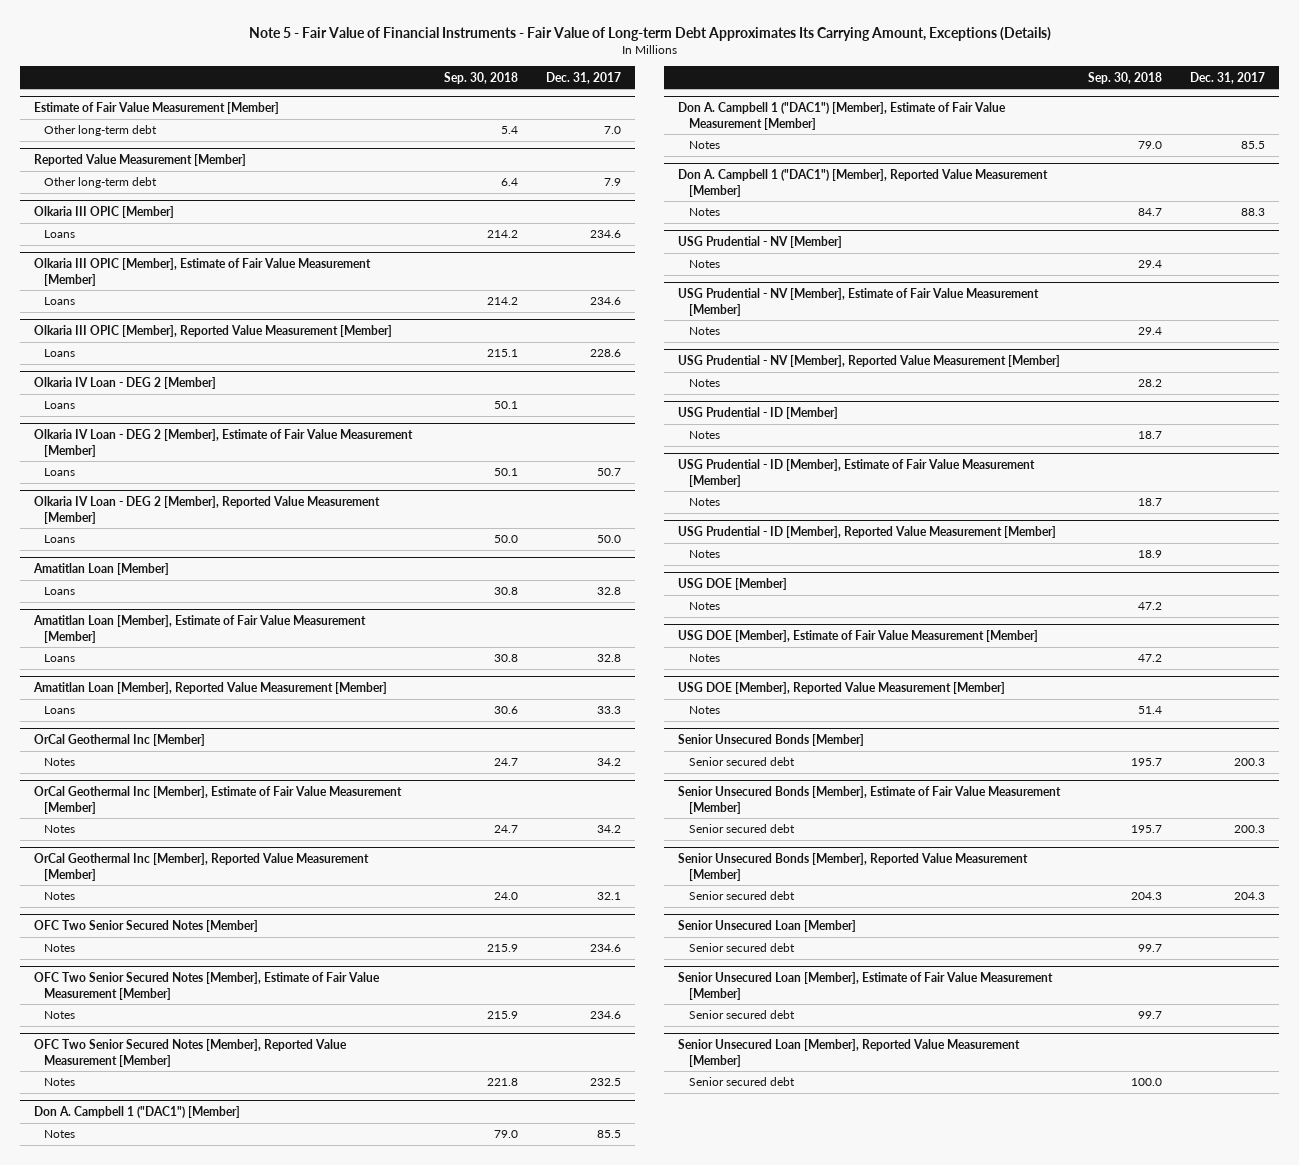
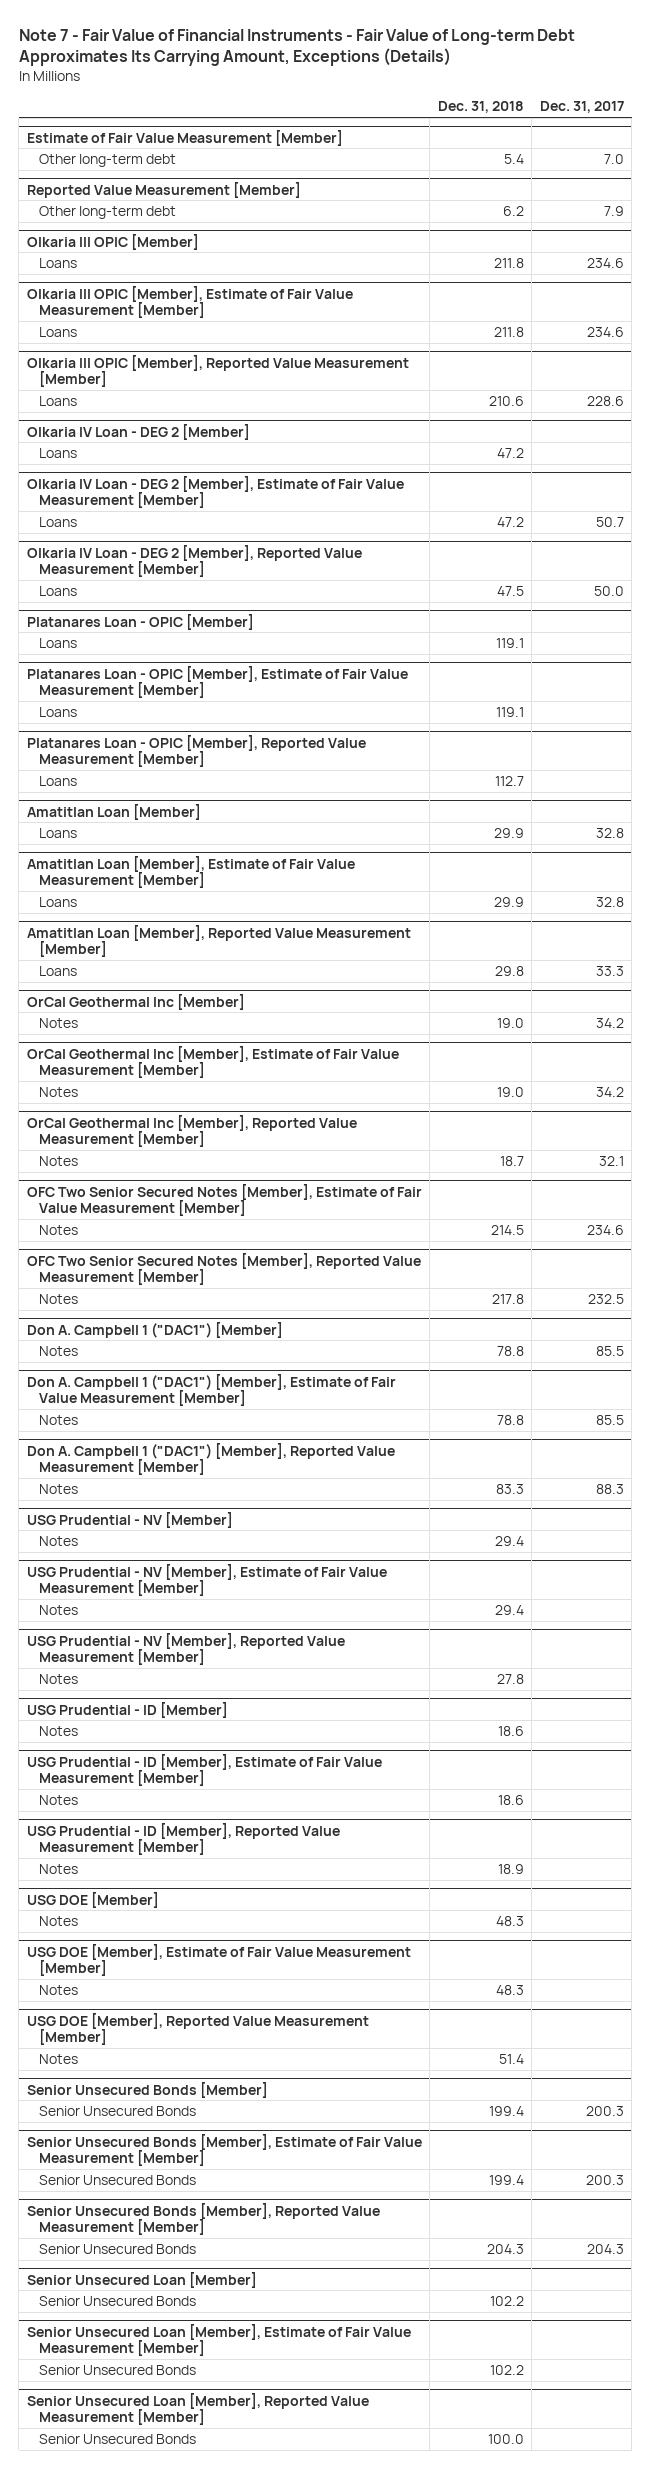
- Note 5 - Fair Value of Financial Instruments - Fair Value of Long-term Debt Approximates Its Carrying Amount, Exceptions (Details)
+ Note 7 - Fair Value of Financial Instruments - Fair Value of Long-term Debt Approximates Its Carrying Amount, Exceptions (Details)
- | Sep. 30, 2018 | Dec. 31, 2017
+ | Dec. 31, 2018 | Dec. 31, 2017
+ Platanares Loan - OPIC [Member]
+ Loans | 119.1 |
+ Platanares Loan - OPIC [Member], Estimate of Fair Value Measurement [Member]
+ Loans | 119.1 |
+ Platanares Loan - OPIC [Member], Reported Value Measurement [Member]
+ Loans | 112.7 |
- OFC Two Senior Secured Notes [Member]
- Notes | 215.9 | 234.6
@ Senior Unsecured Bonds [Member]
- Senior secured debt | 195.7 | 200.3
+ Senior Unsecured Bonds | 199.4 | 200.3
@ Senior Unsecured Bonds [Member], Estimate of Fair Value Measurement [Member]
- Senior secured debt | 195.7 | 200.3
+ Senior Unsecured Bonds | 199.4 | 200.3
@ Senior Unsecured Bonds [Member], Reported Value Measurement [Member]
- Senior secured debt | 204.3 | 204.3
+ Senior Unsecured Bonds | 204.3 | 204.3
@ Senior Unsecured Loan [Member]
- Senior secured debt | 99.7 |
+ Senior Unsecured Bonds | 102.2 |
@ Senior Unsecured Loan [Member], Estimate of Fair Value Measurement [Member]
- Senior secured debt | 99.7 |
+ Senior Unsecured Bonds | 102.2 |
@ Senior Unsecured Loan [Member], Reported Value Measurement [Member]
- Senior secured debt | 100.0 |
+ Senior Unsecured Bonds | 100.0 |

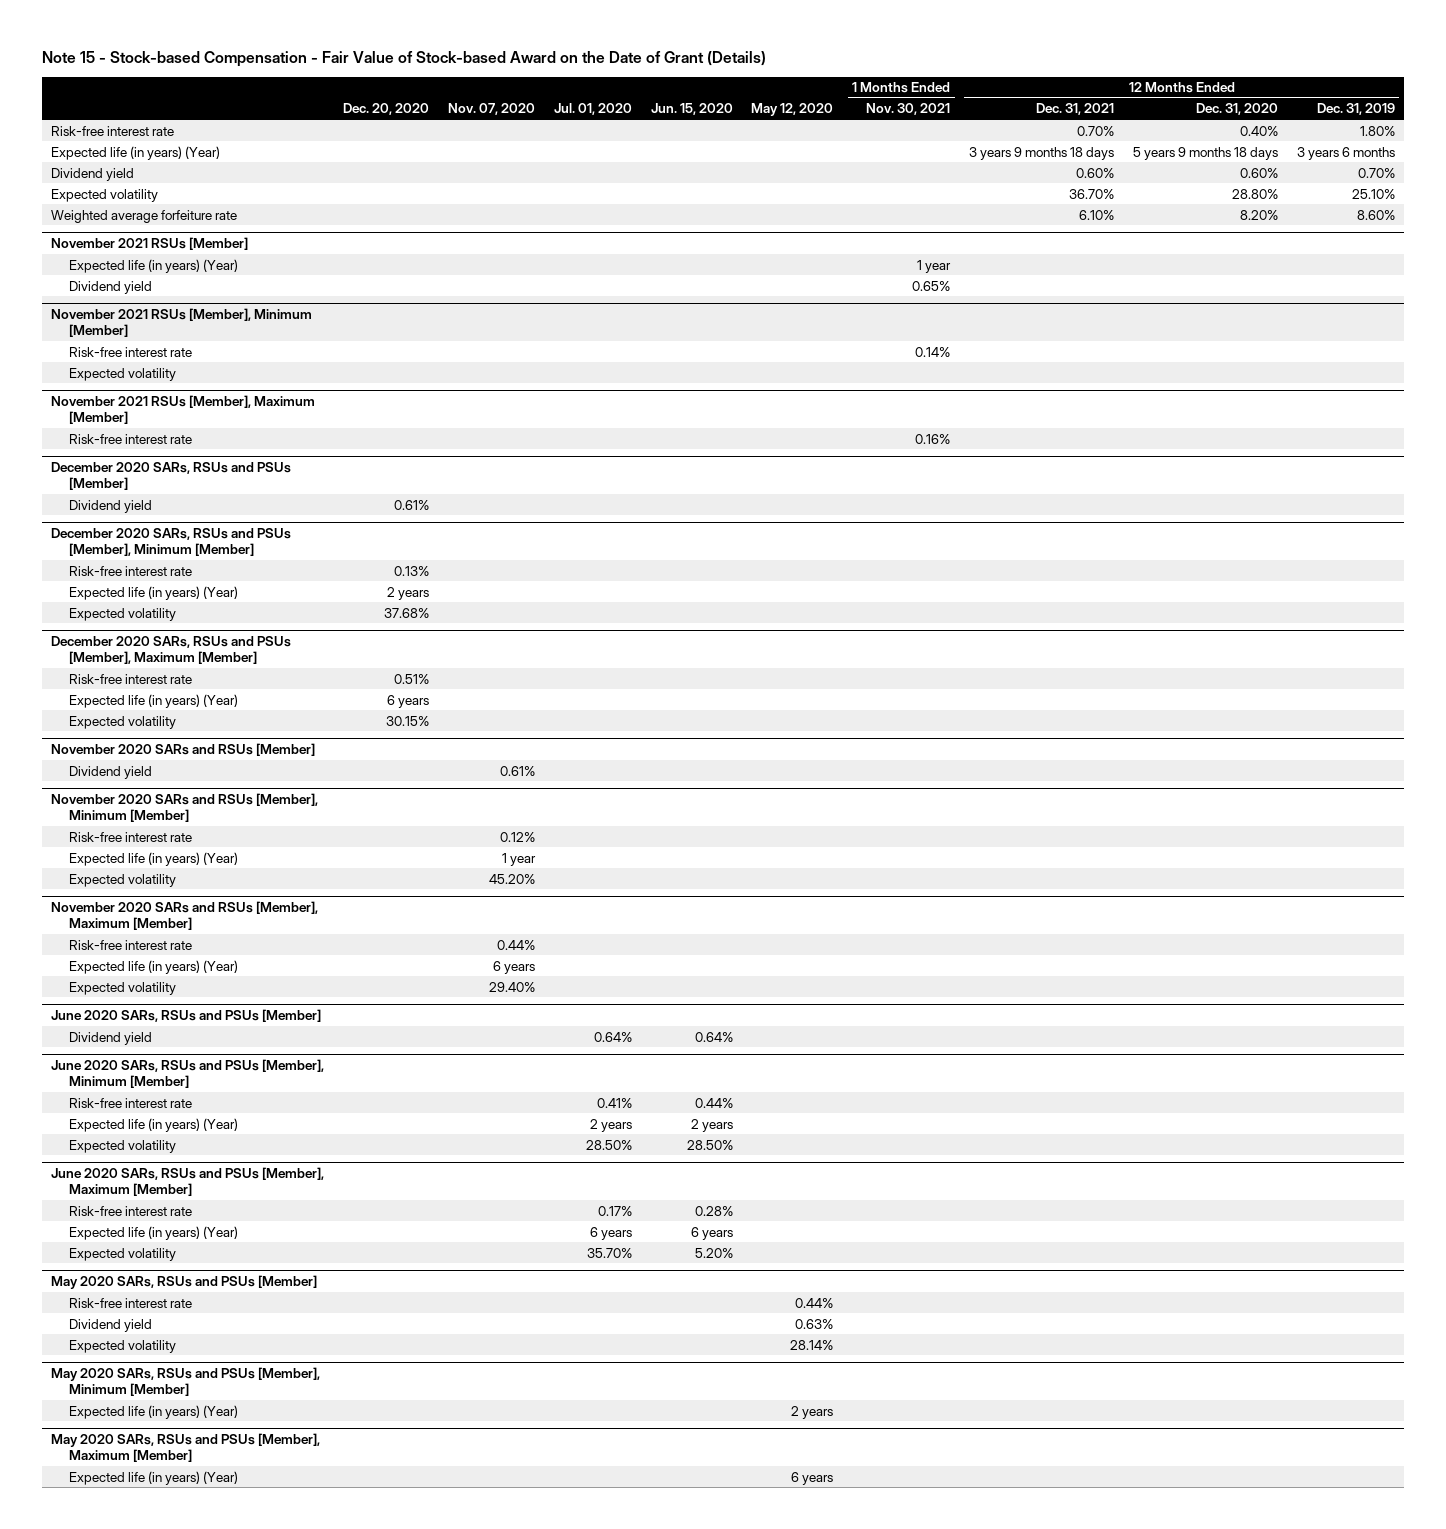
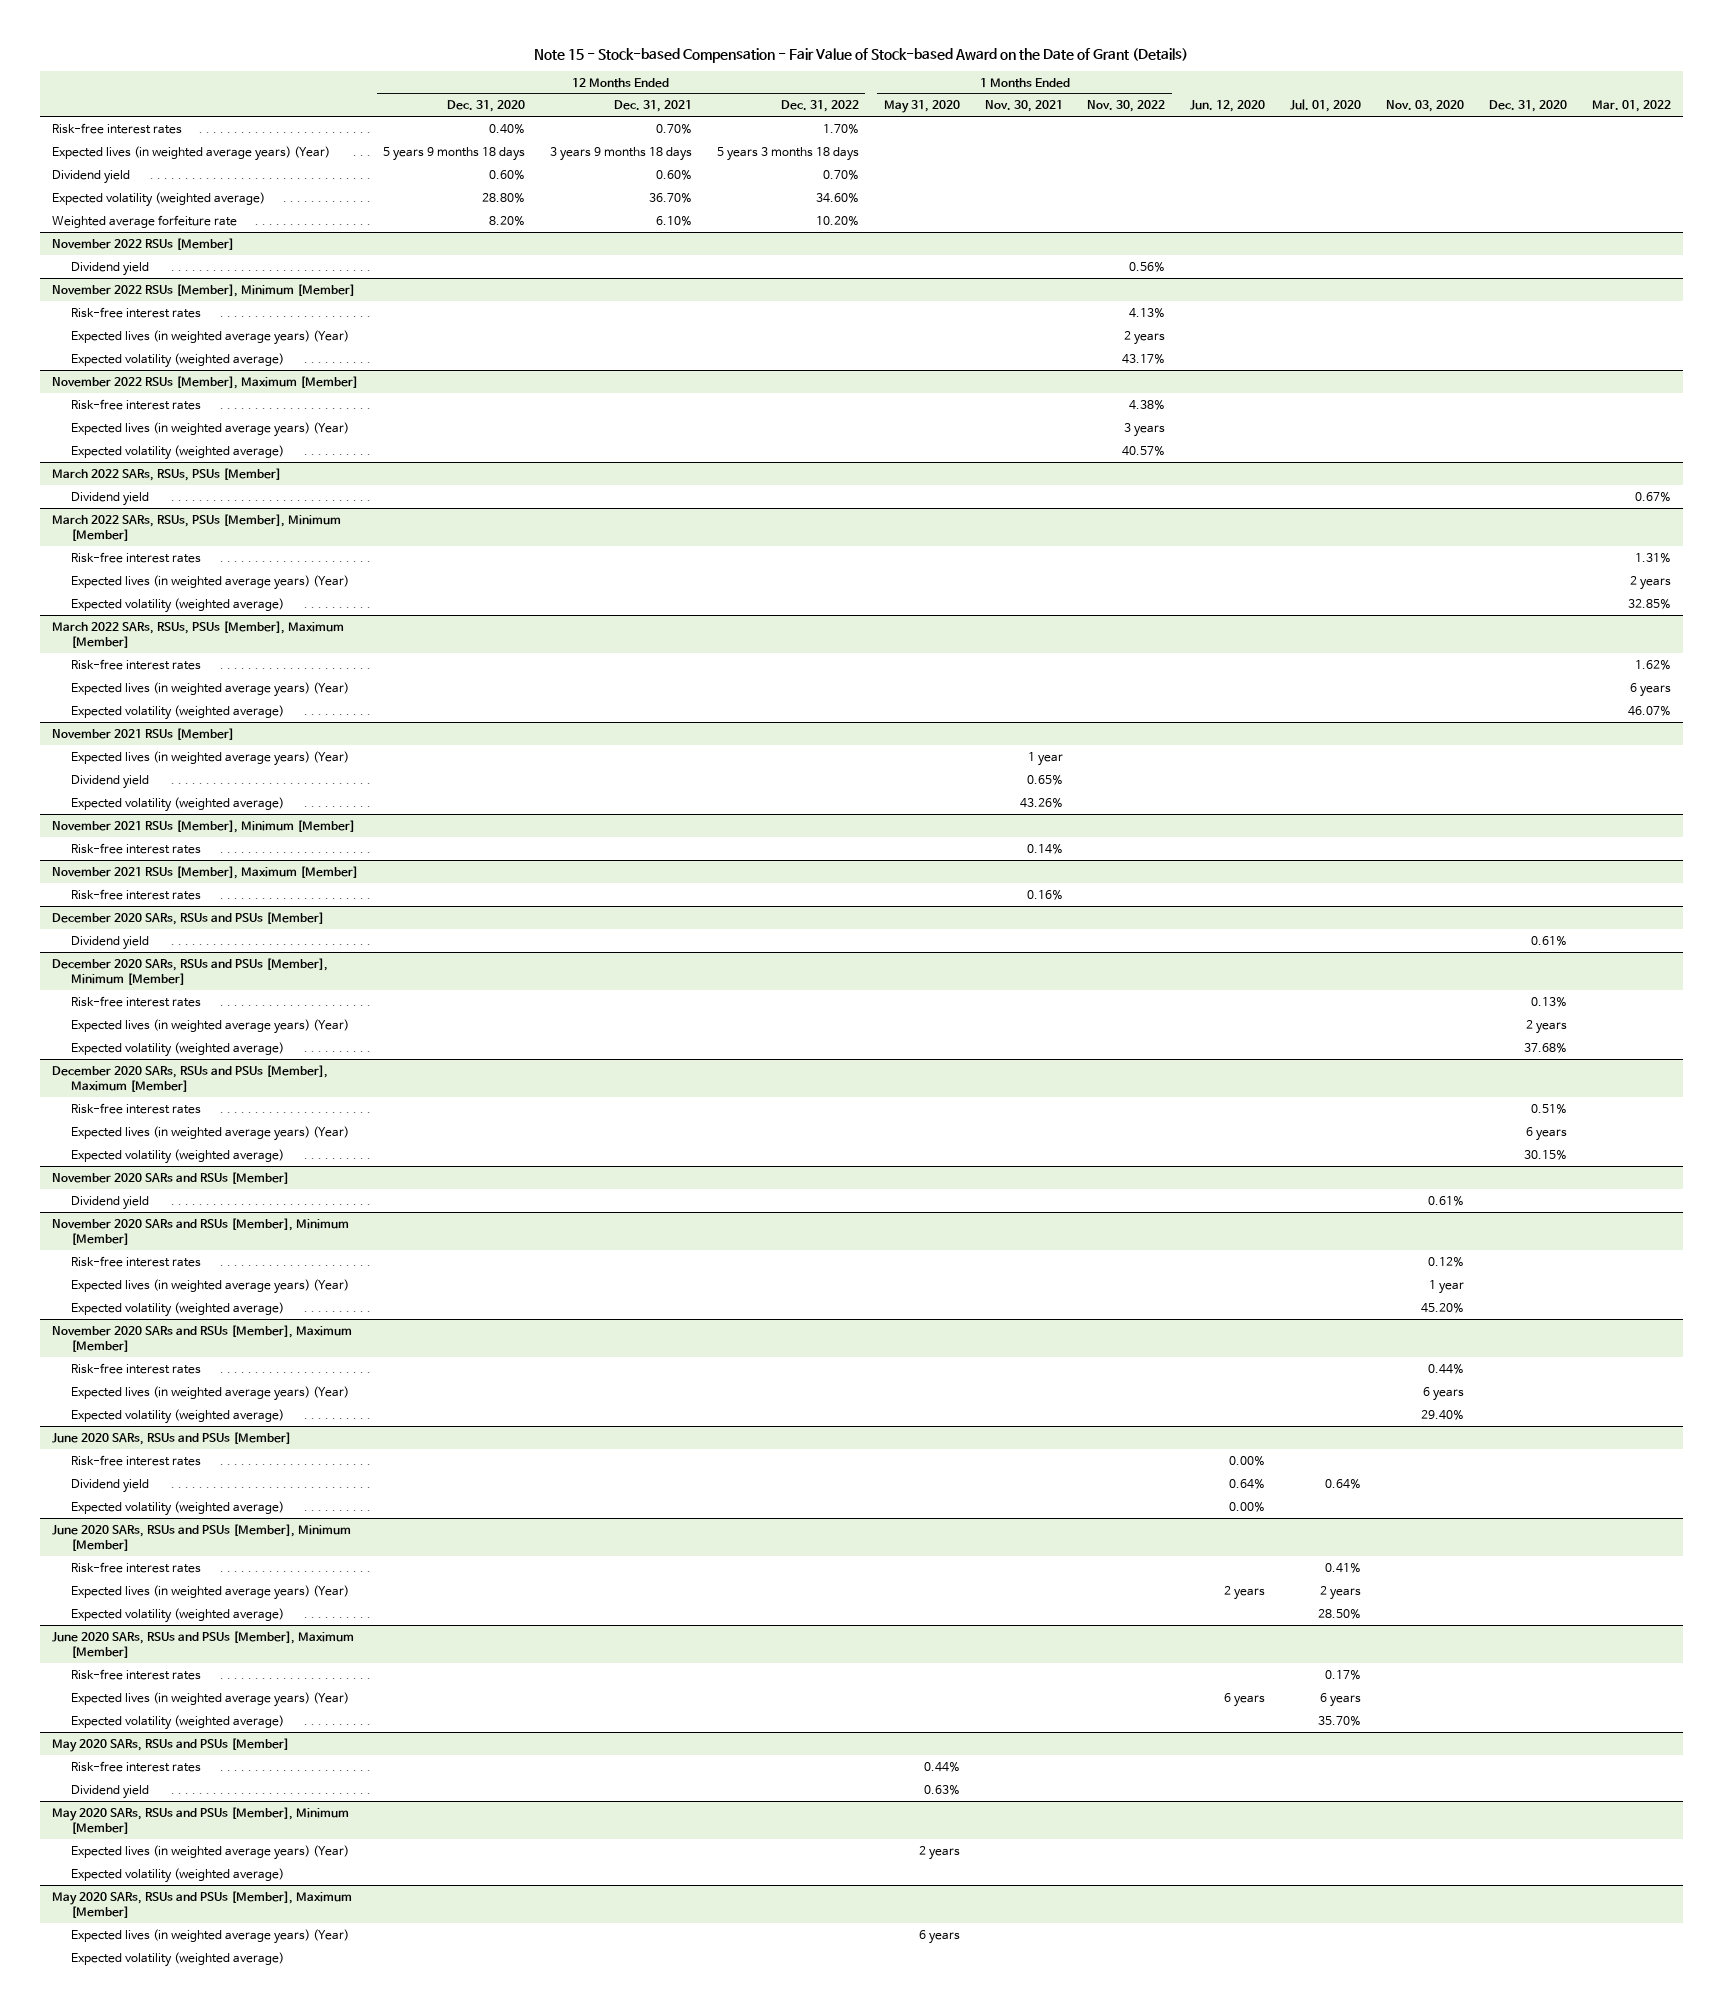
- | Dec. 20, 2020 | Nov. 07, 2020 | Jul. 01, 2020 | Jun. 15, 2020 | May 12, 2020 | 1 Months Ended Nov. 30, 2021 | 12 Months Ended Dec. 31, 2021 | 12 Months Ended Dec. 31, 2020 | 12 Months Ended Dec. 31, 2019
+ | 12 Months Ended Dec. 31, 2020 | 12 Months Ended Dec. 31, 2021 | 12 Months Ended Dec. 31, 2022 | 1 Months Ended May 31, 2020 | 1 Months Ended Nov. 30, 2021 | 1 Months Ended Nov. 30, 2022 | Jun. 12, 2020 | Jul. 01, 2020 | Nov. 03, 2020 | Dec. 31, 2020 | Mar. 01, 2022
- Risk-free interest rate | | | | | | | 0.70% | 0.40% | 1.80%
- Expected life (in years) (Year) | | | | | | | 3 years 9 months 18 days | 5 years 9 months 18 days | 3 years 6 months
+ Risk-free interest rates | 0.40% | 0.70% | 1.70% | | | | | | | |
+ Expected lives (in weighted average years) (Year) | 5 years 9 months 18 days | 3 years 9 months 18 days | 5 years 3 months 18 days | | | | | | | |
- Expected volatility | | | | | | | 36.70% | 28.80% | 25.10%
+ Expected volatility (weighted average) | 28.80% | 36.70% | 34.60% | | | | | | | |
+ November 2022 RSUs [Member]
+ Dividend yield | | | | | | 0.56% | | | | |
+ November 2022 RSUs [Member], Minimum [Member]
+ Risk-free interest rates | | | | | | 4.13% | | | | |
+ Expected lives (in weighted average years) (Year) | | | | | | 2 years | | | | |
+ Expected volatility (weighted average) | | | | | | 43.17% | | | | |
+ November 2022 RSUs [Member], Maximum [Member]
+ Risk-free interest rates | | | | | | 4.38% | | | | |
+ Expected lives (in weighted average years) (Year) | | | | | | 3 years | | | | |
+ Expected volatility (weighted average) | | | | | | 40.57% | | | | |
+ March 2022 SARs, RSUs, PSUs [Member]
+ Dividend yield | | | | | | | | | | | 0.67%
+ March 2022 SARs, RSUs, PSUs [Member], Minimum [Member]
+ Risk-free interest rates | | | | | | | | | | | 1.31%
+ Expected lives (in weighted average years) (Year) | | | | | | | | | | | 2 years
+ Expected volatility (weighted average) | | | | | | | | | | | 32.85%
+ March 2022 SARs, RSUs, PSUs [Member], Maximum [Member]
+ Risk-free interest rates | | | | | | | | | | | 1.62%
+ Expected lives (in weighted average years) (Year) | | | | | | | | | | | 6 years
+ Expected volatility (weighted average) | | | | | | | | | | | 46.07%
@ November 2021 RSUs [Member]
- Expected life (in years) (Year) | | | | | | 1 year | | |
+ Expected lives (in weighted average years) (Year) | | | | | 1 year | | | | | |
+ Expected volatility (weighted average) | | | | | 43.26% | | | | | |
@ November 2021 RSUs [Member], Minimum [Member]
- Risk-free interest rate | | | | | | 0.14% | | |
- Expected volatility
+ Risk-free interest rates | | | | | 0.14% | | | | | |
@ November 2021 RSUs [Member], Maximum [Member]
- Risk-free interest rate | | | | | | 0.16% | | |
+ Risk-free interest rates | | | | | 0.16% | | | | | |
@ December 2020 SARs, RSUs and PSUs [Member], Minimum [Member]
- Risk-free interest rate | 0.13% | | | | | | | |
- Expected life (in years) (Year) | 2 years | | | | | | | |
- Expected volatility | 37.68% | | | | | | | |
+ Risk-free interest rates | | | | | | | | | | 0.13% |
+ Expected lives (in weighted average years) (Year) | | | | | | | | | | 2 years |
+ Expected volatility (weighted average) | | | | | | | | | | 37.68% |
@ December 2020 SARs, RSUs and PSUs [Member], Maximum [Member]
- Risk-free interest rate | 0.51% | | | | | | | |
- Expected life (in years) (Year) | 6 years | | | | | | | |
- Expected volatility | 30.15% | | | | | | | |
+ Risk-free interest rates | | | | | | | | | | 0.51% |
+ Expected lives (in weighted average years) (Year) | | | | | | | | | | 6 years |
+ Expected volatility (weighted average) | | | | | | | | | | 30.15% |
@ November 2020 SARs and RSUs [Member], Minimum [Member]
- Risk-free interest rate | | 0.12% | | | | | | |
- Expected life (in years) (Year) | | 1 year | | | | | | |
- Expected volatility | | 45.20% | | | | | | |
+ Risk-free interest rates | | | | | | | | | 0.12% | |
+ Expected lives (in weighted average years) (Year) | | | | | | | | | 1 year | |
+ Expected volatility (weighted average) | | | | | | | | | 45.20% | |
@ November 2020 SARs and RSUs [Member], Maximum [Member]
- Risk-free interest rate | | 0.44% | | | | | | |
- Expected life (in years) (Year) | | 6 years | | | | | | |
- Expected volatility | | 29.40% | | | | | | |
+ Risk-free interest rates | | | | | | | | | 0.44% | |
+ Expected lives (in weighted average years) (Year) | | | | | | | | | 6 years | |
+ Expected volatility (weighted average) | | | | | | | | | 29.40% | |
@ June 2020 SARs, RSUs and PSUs [Member]
+ Risk-free interest rates | | | | | | | 0.00% | | | |
+ Expected volatility (weighted average) | | | | | | | 0.00% | | | |
@ June 2020 SARs, RSUs and PSUs [Member], Minimum [Member]
- Risk-free interest rate | | | 0.41% | 0.44% | | | | |
- Expected life (in years) (Year) | | | 2 years | 2 years | | | | |
- Expected volatility | | | 28.50% | 28.50% | | | | |
+ Risk-free interest rates | | | | | | | | 0.41% | | |
+ Expected lives (in weighted average years) (Year) | | | | | | | 2 years | 2 years | | |
+ Expected volatility (weighted average) | | | | | | | | 28.50% | | |
@ June 2020 SARs, RSUs and PSUs [Member], Maximum [Member]
- Risk-free interest rate | | | 0.17% | 0.28% | | | | |
- Expected life (in years) (Year) | | | 6 years | 6 years | | | | |
- Expected volatility | | | 35.70% | 5.20% | | | | |
+ Risk-free interest rates | | | | | | | | 0.17% | | |
+ Expected lives (in weighted average years) (Year) | | | | | | | 6 years | 6 years | | |
+ Expected volatility (weighted average) | | | | | | | | 35.70% | | |
@ May 2020 SARs, RSUs and PSUs [Member]
- Risk-free interest rate | | | | | 0.44% | | | |
+ Risk-free interest rates | | | | 0.44% | | | | | | |
- Expected volatility | | | | | 28.14% | | | |
@ May 2020 SARs, RSUs and PSUs [Member], Minimum [Member]
- Expected life (in years) (Year) | | | | | 2 years | | | |
+ Expected lives (in weighted average years) (Year) | | | | 2 years | | | | | | |
+ Expected volatility (weighted average)
@ May 2020 SARs, RSUs and PSUs [Member], Maximum [Member]
- Expected life (in years) (Year) | | | | | 6 years | | | |
+ Expected lives (in weighted average years) (Year) | | | | 6 years | | | | | | |
+ Expected volatility (weighted average)

